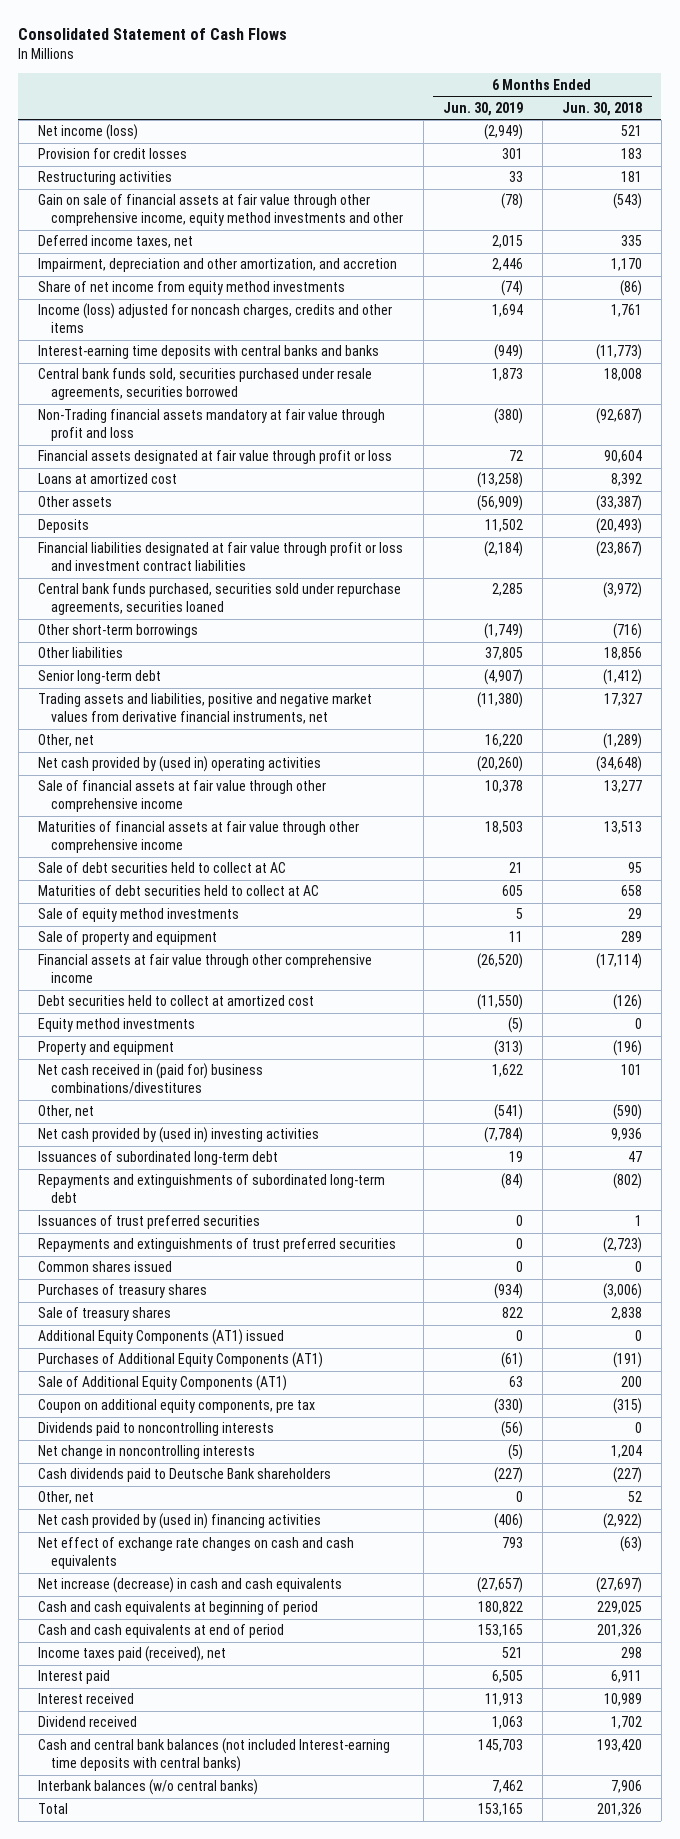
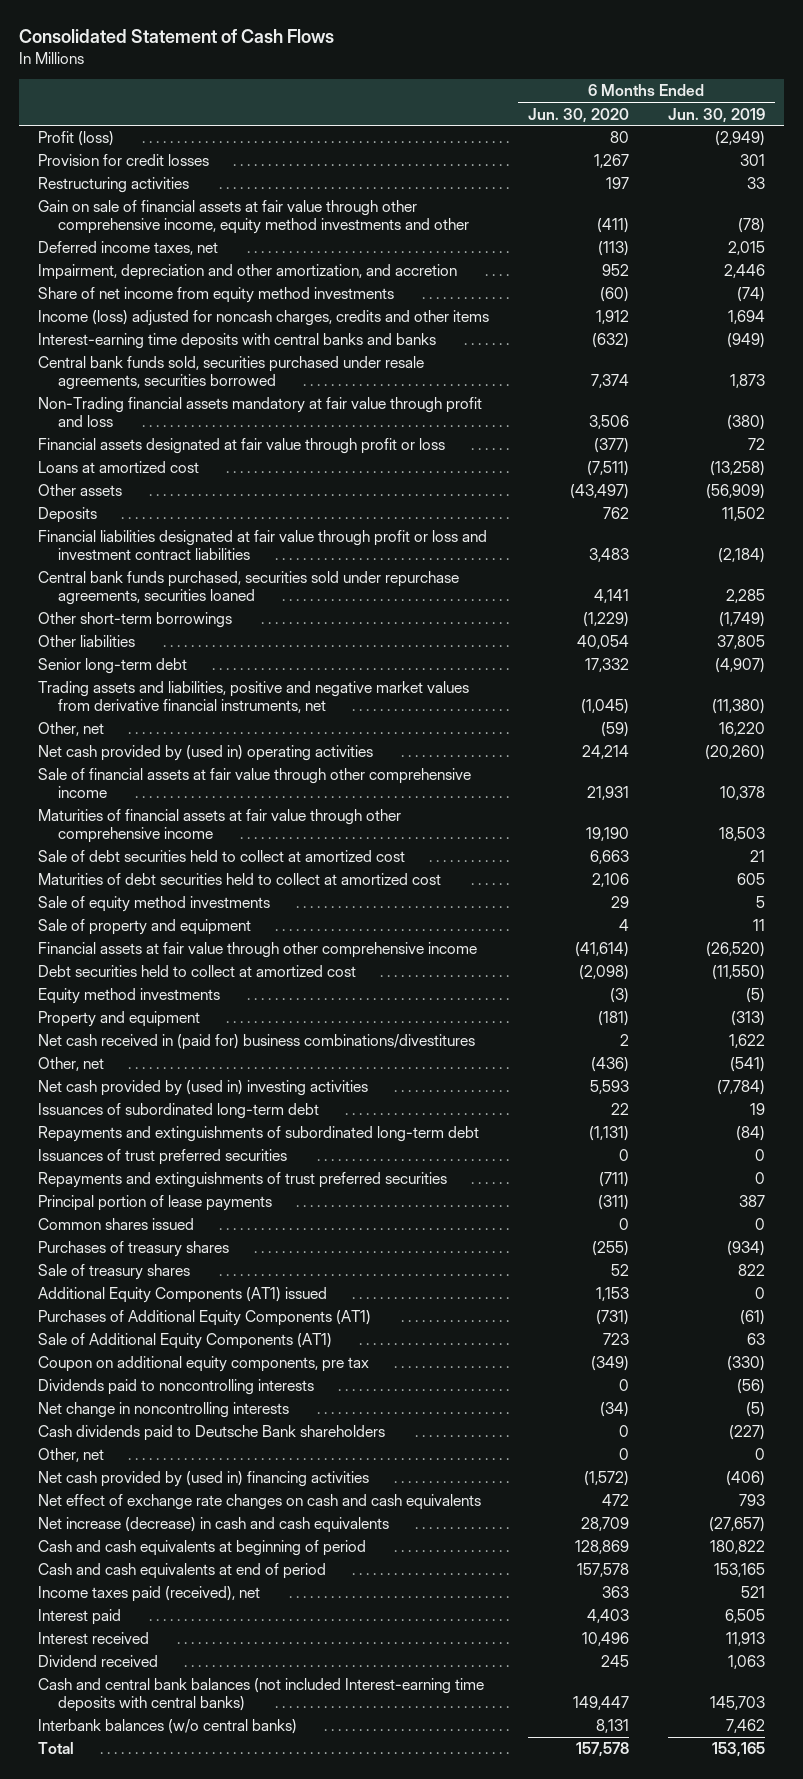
- | 6 Months Ended Jun. 30, 2019 | 6 Months Ended Jun. 30, 2018
+ | 6 Months Ended Jun. 30, 2020 | 6 Months Ended Jun. 30, 2019
- Net income (loss) | (2,949) | 521
+ Profit (loss) | 80 | (2,949)
- Sale of debt securities held to collect at AC | 21 | 95
- Maturities of debt securities held to collect at AC | 605 | 658
+ Sale of debt securities held to collect at amortized cost | 6,663 | 21
+ Maturities of debt securities held to collect at amortized cost | 2,106 | 605
+ Principal portion of lease payments | (311) | 387

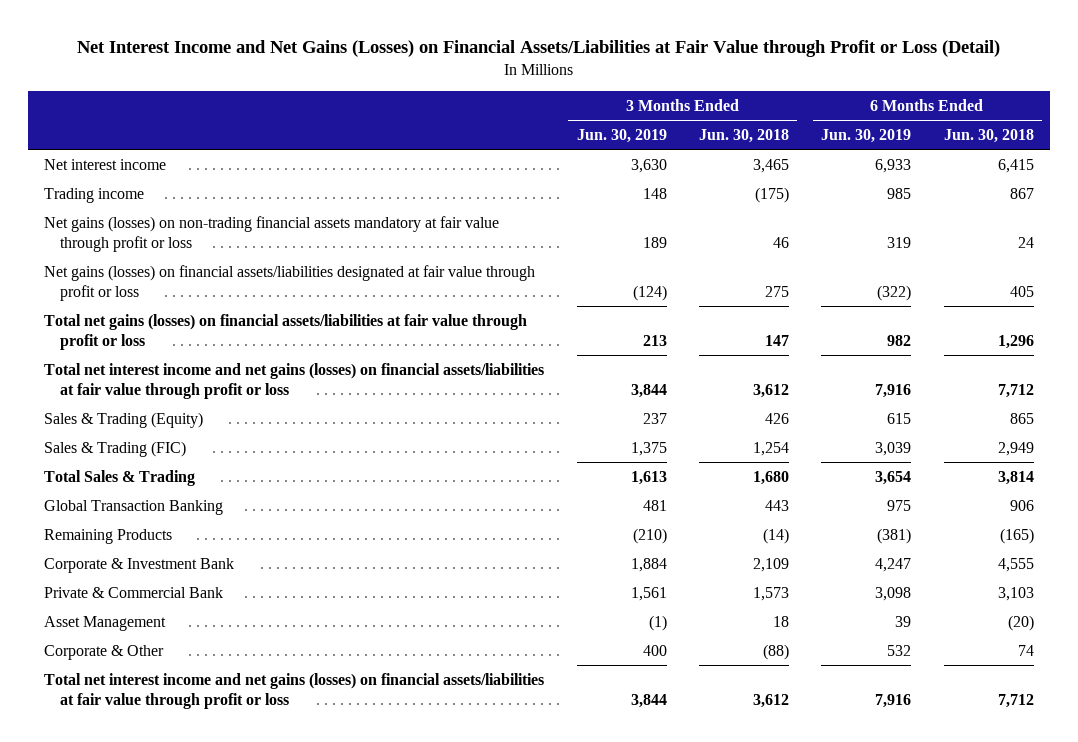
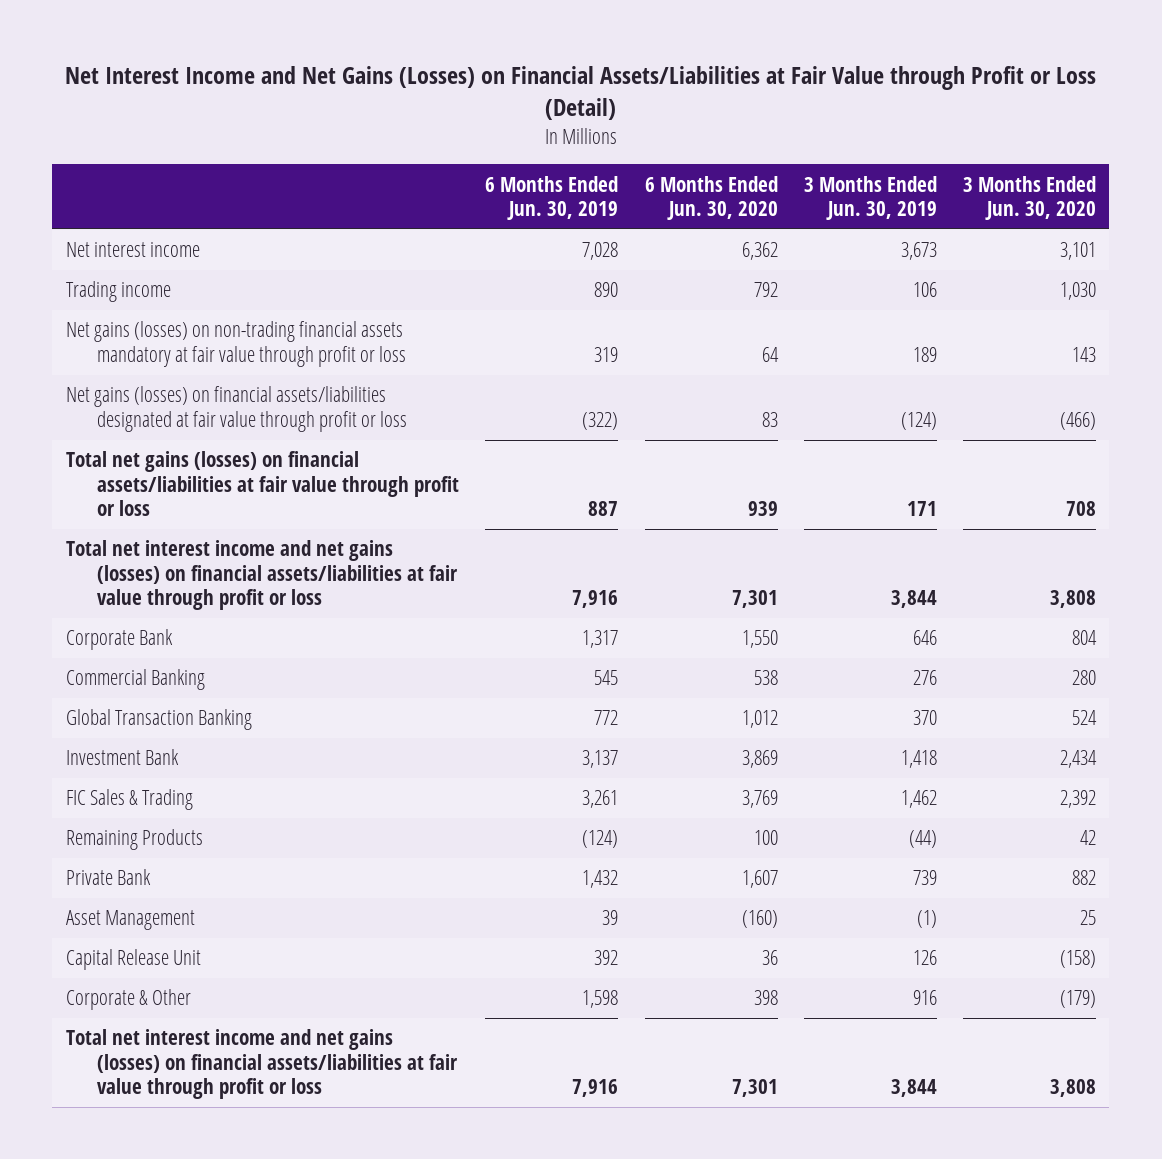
- | 3 Months Ended Jun. 30, 2019 | 3 Months Ended Jun. 30, 2018 | 6 Months Ended Jun. 30, 2019 | 6 Months Ended Jun. 30, 2018
+ | 6 Months Ended Jun. 30, 2019 | 6 Months Ended Jun. 30, 2020 | 3 Months Ended Jun. 30, 2019 | 3 Months Ended Jun. 30, 2020
- Net interest income | 3,630 | 3,465 | 6,933 | 6,415
- Trading income | 148 | (175) | 985 | 867
+ Net interest income | 7,028 | 6,362 | 3,673 | 3,101
+ Trading income | 890 | 792 | 106 | 1,030
- Total net gains (losses) on financial assets/liabilities at fair value through profit or loss | 213 | 147 | 982 | 1,296
+ Total net gains (losses) on financial assets/liabilities at fair value through profit or loss | 887 | 939 | 171 | 708
- Sales & Trading (Equity) | 237 | 426 | 615 | 865
- Sales & Trading (FIC) | 1,375 | 1,254 | 3,039 | 2,949
- Total Sales & Trading | 1,613 | 1,680 | 3,654 | 3,814
- Global Transaction Banking | 481 | 443 | 975 | 906
- Remaining Products | (210) | (14) | (381) | (165)
- Corporate & Investment Bank | 1,884 | 2,109 | 4,247 | 4,555
- Private & Commercial Bank | 1,561 | 1,573 | 3,098 | 3,103
+ Corporate Bank | 1,317 | 1,550 | 646 | 804
+ Commercial Banking | 545 | 538 | 276 | 280
+ Global Transaction Banking | 772 | 1,012 | 370 | 524
+ Investment Bank | 3,137 | 3,869 | 1,418 | 2,434
+ FIC Sales & Trading | 3,261 | 3,769 | 1,462 | 2,392
+ Remaining Products | (124) | 100 | (44) | 42
+ Private Bank | 1,432 | 1,607 | 739 | 882
- Corporate & Other | 400 | (88) | 532 | 74
+ Capital Release Unit | 392 | 36 | 126 | (158)
+ Corporate & Other | 1,598 | 398 | 916 | (179)

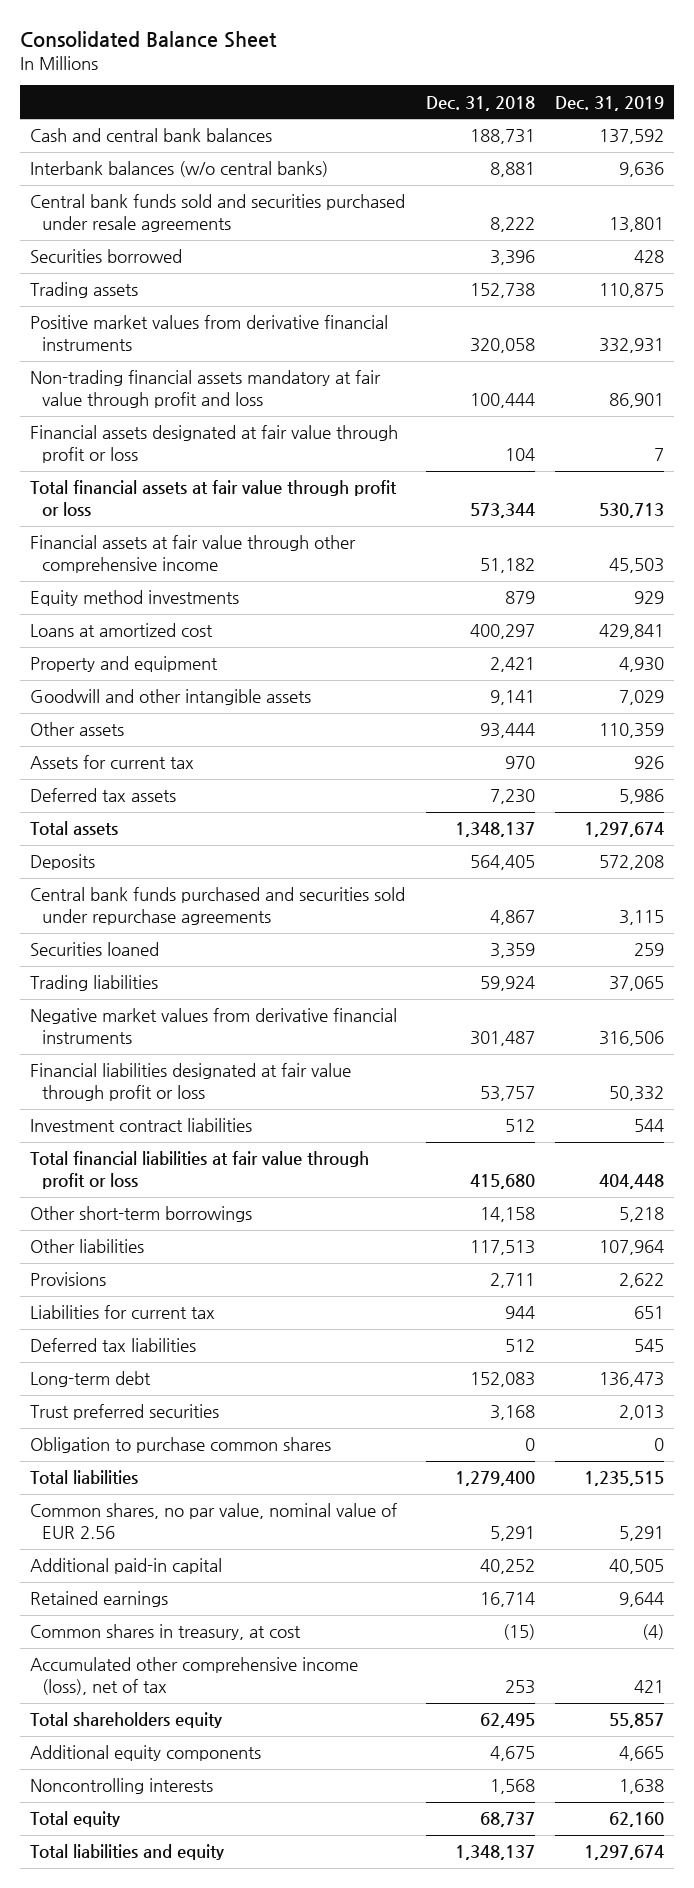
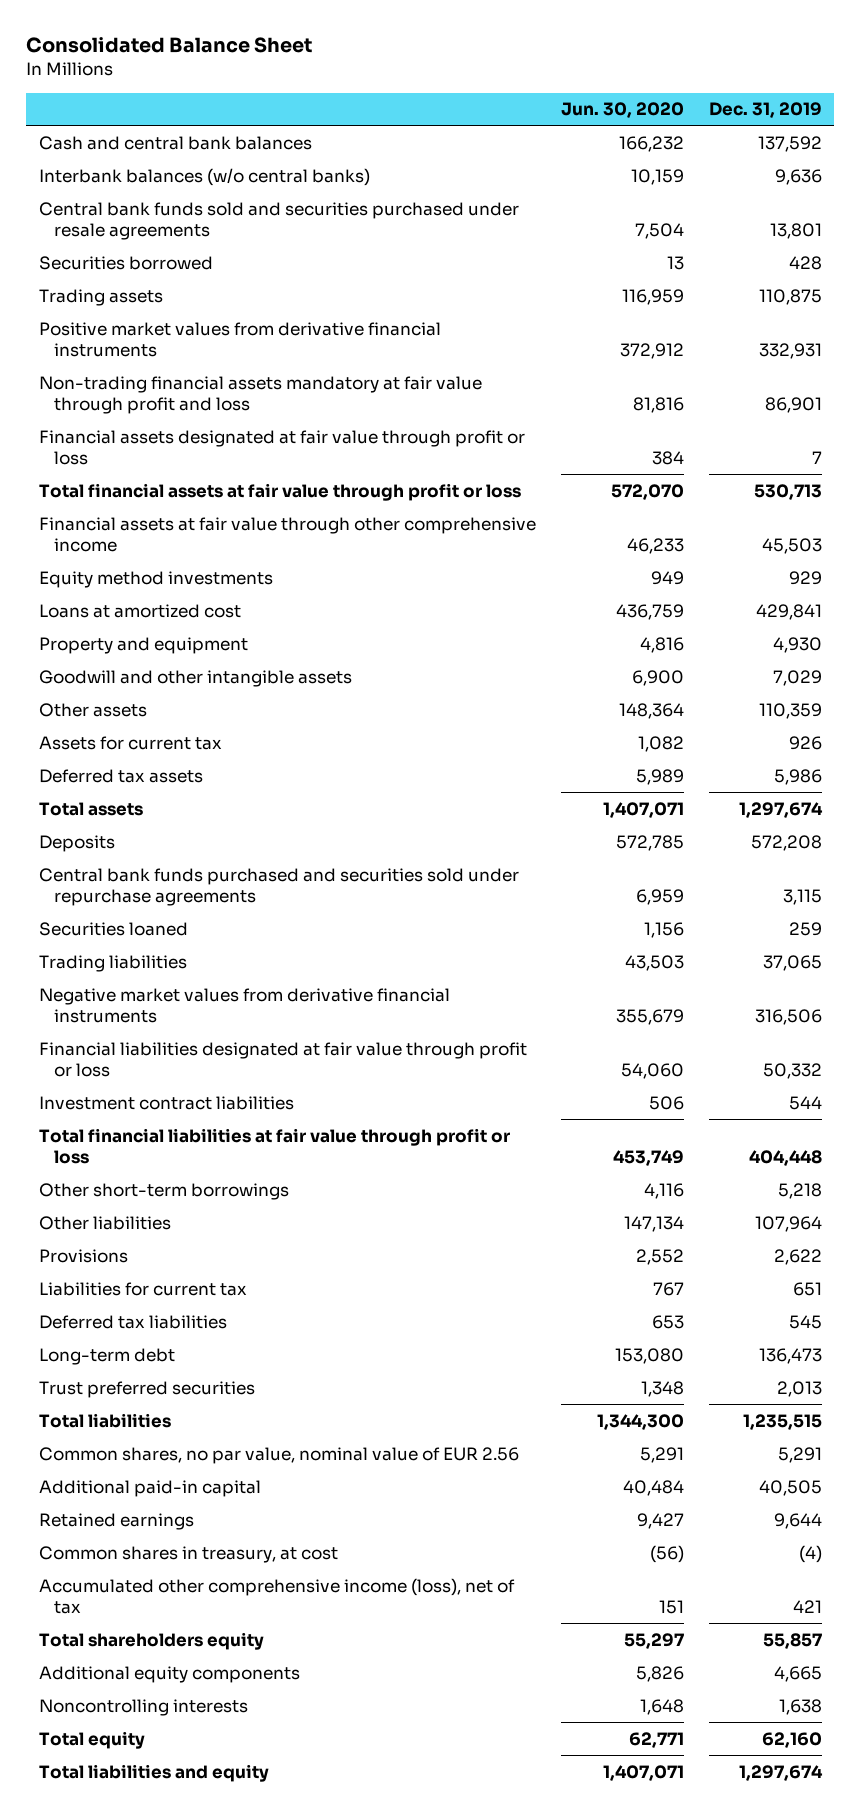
- | Dec. 31, 2018 | Dec. 31, 2019
+ | Jun. 30, 2020 | Dec. 31, 2019
- Obligation to purchase common shares | 0 | 0

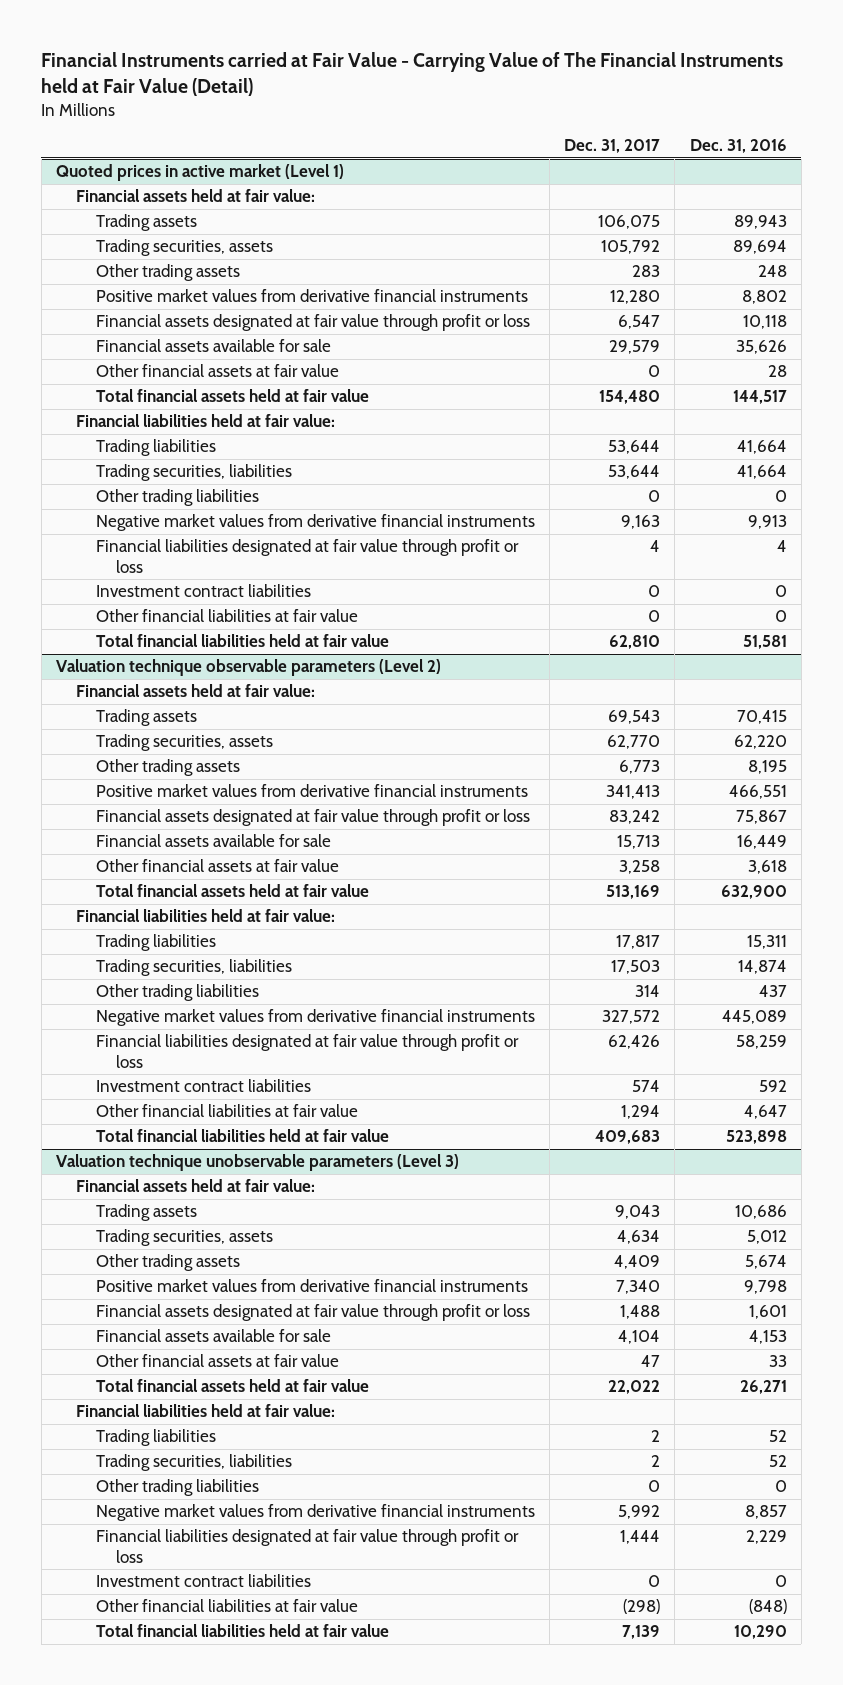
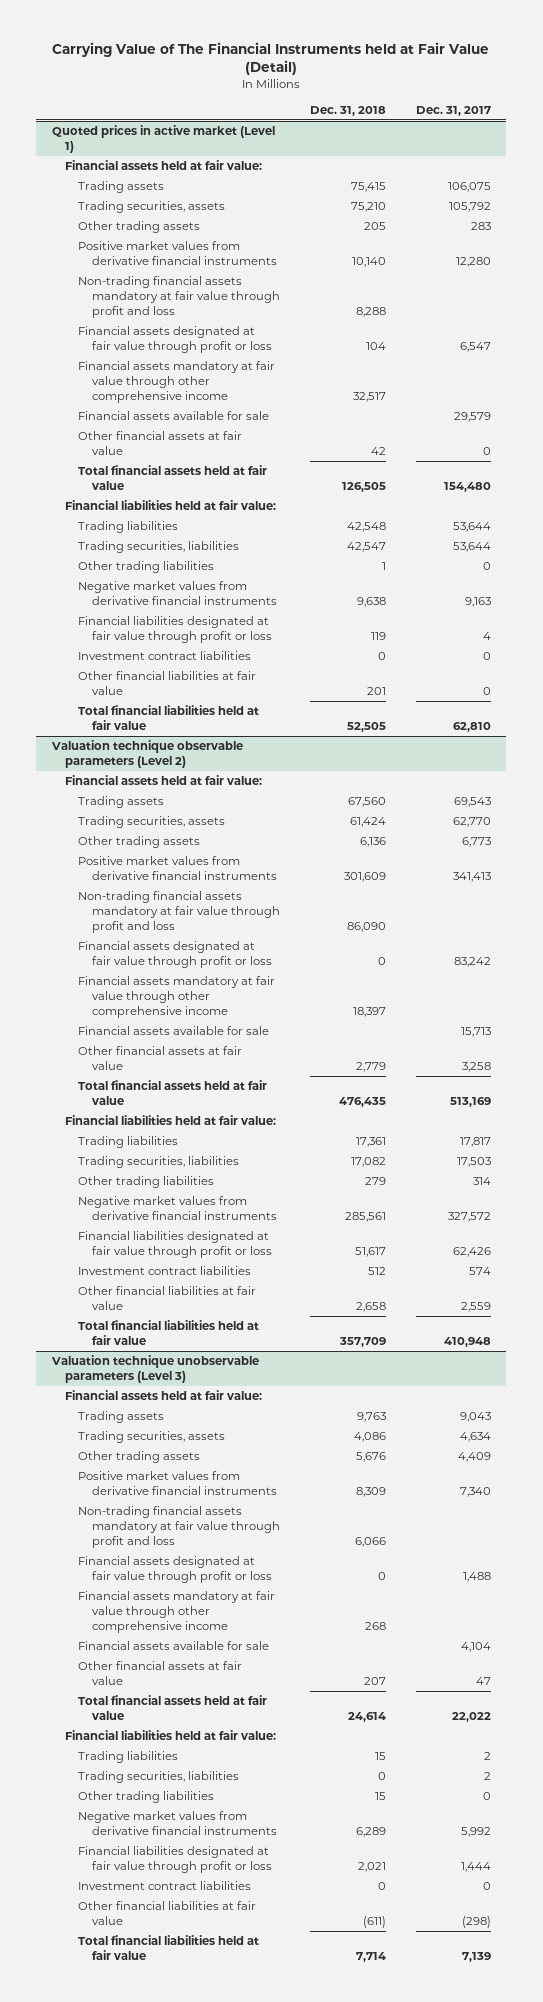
- Financial Instruments carried at Fair Value - Carrying Value of The Financial Instruments held at Fair Value (Detail)
+ Carrying Value of The Financial Instruments held at Fair Value (Detail)
- | Dec. 31, 2017 | Dec. 31, 2016
+ | Dec. 31, 2018 | Dec. 31, 2017
@ Quoted prices in active market (Level 1)
+ Non-trading financial assets mandatory at fair value through profit and loss | 8,288 |
+ Financial assets mandatory at fair value through other comprehensive income | 32,517 |
@ Valuation technique observable parameters (Level 2)
+ Non-trading financial assets mandatory at fair value through profit and loss | 86,090 |
+ Financial assets mandatory at fair value through other comprehensive income | 18,397 |
- Other financial liabilities at fair value | 1,294 | 4,647
- Total financial liabilities held at fair value | 409,683 | 523,898
+ Other financial liabilities at fair value | 2,658 | 2,559
+ Total financial liabilities held at fair value | 357,709 | 410,948
@ Valuation technique unobservable parameters (Level 3)
+ Non-trading financial assets mandatory at fair value through profit and loss | 6,066 |
+ Financial assets mandatory at fair value through other comprehensive income | 268 |

